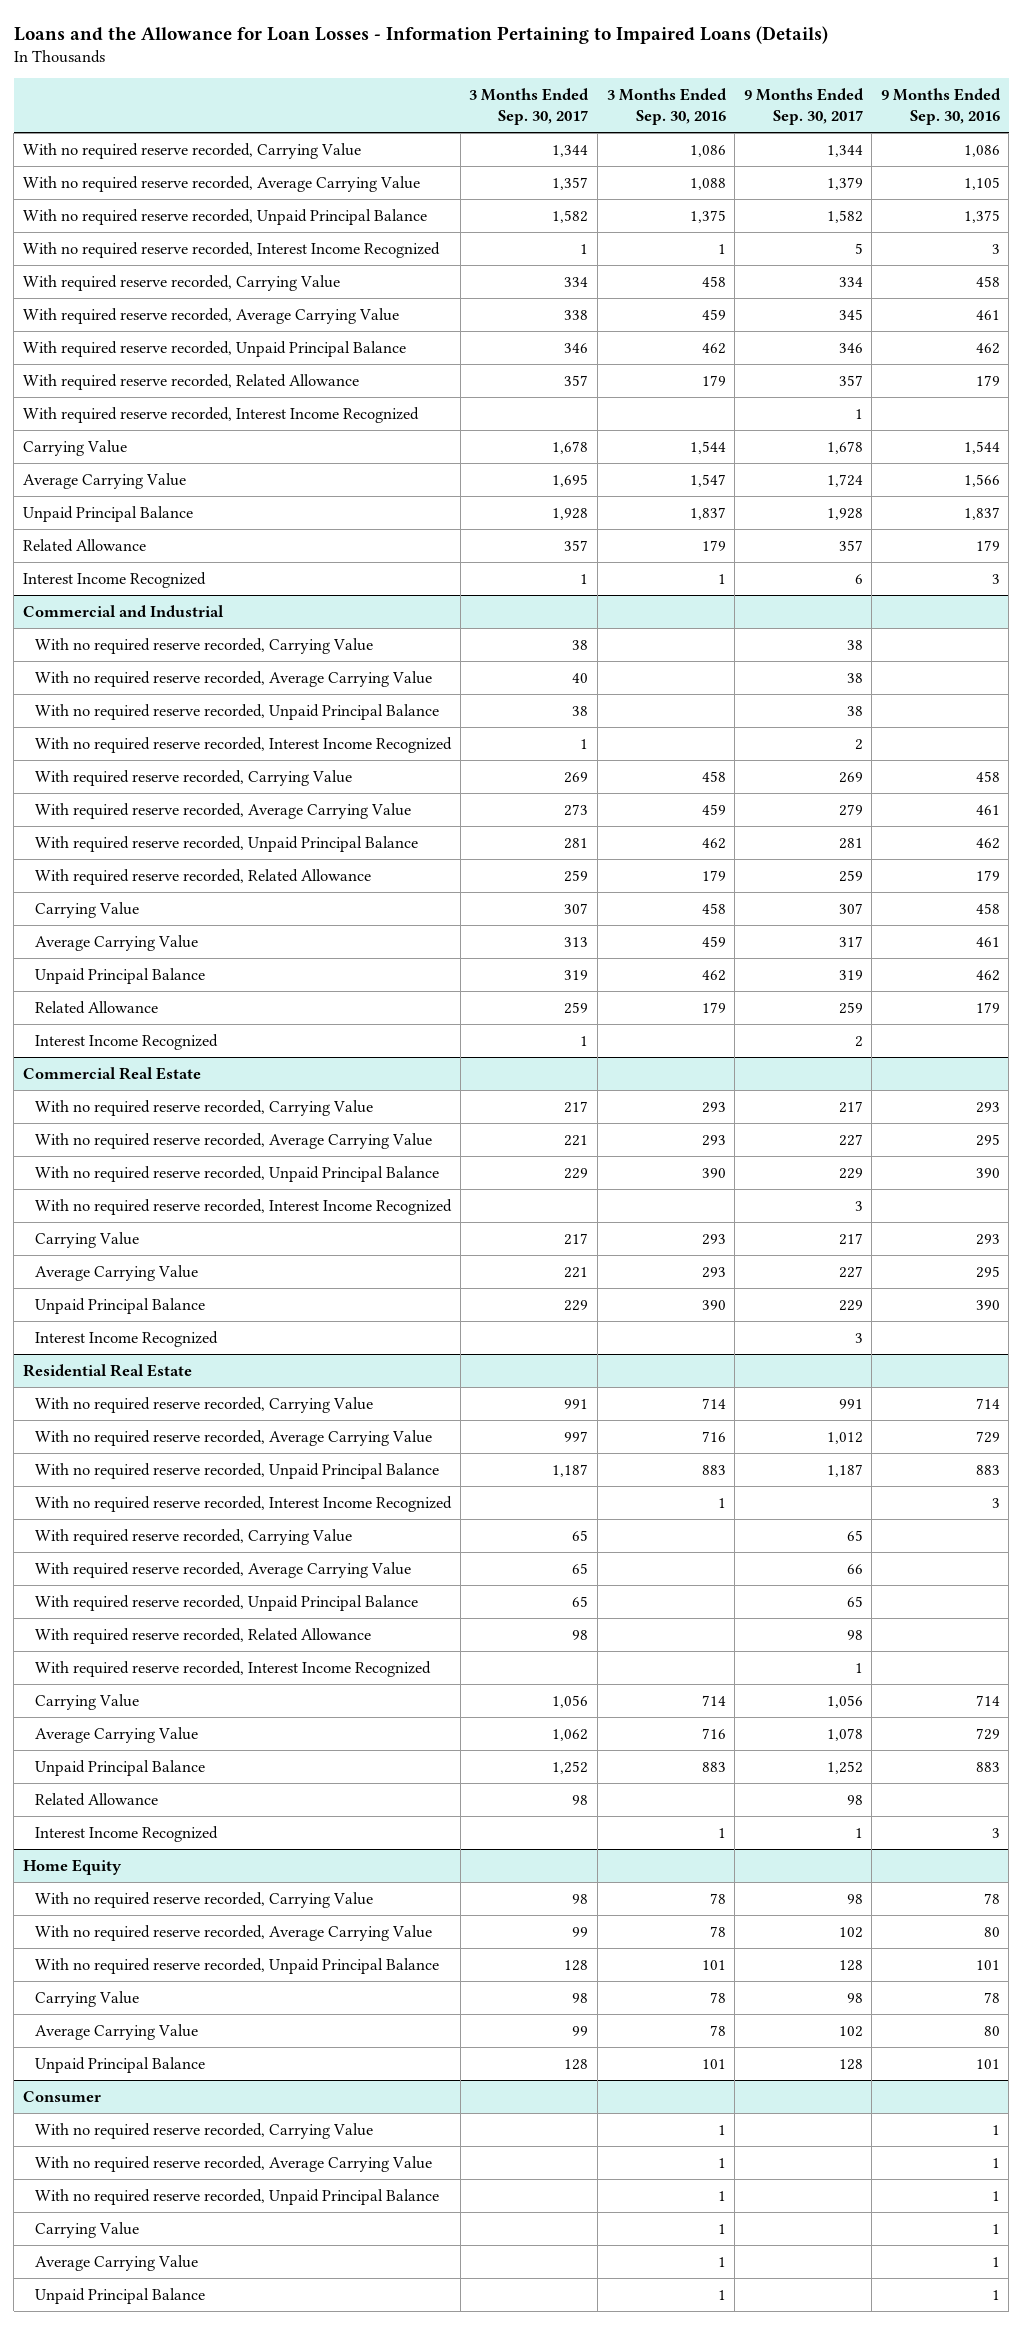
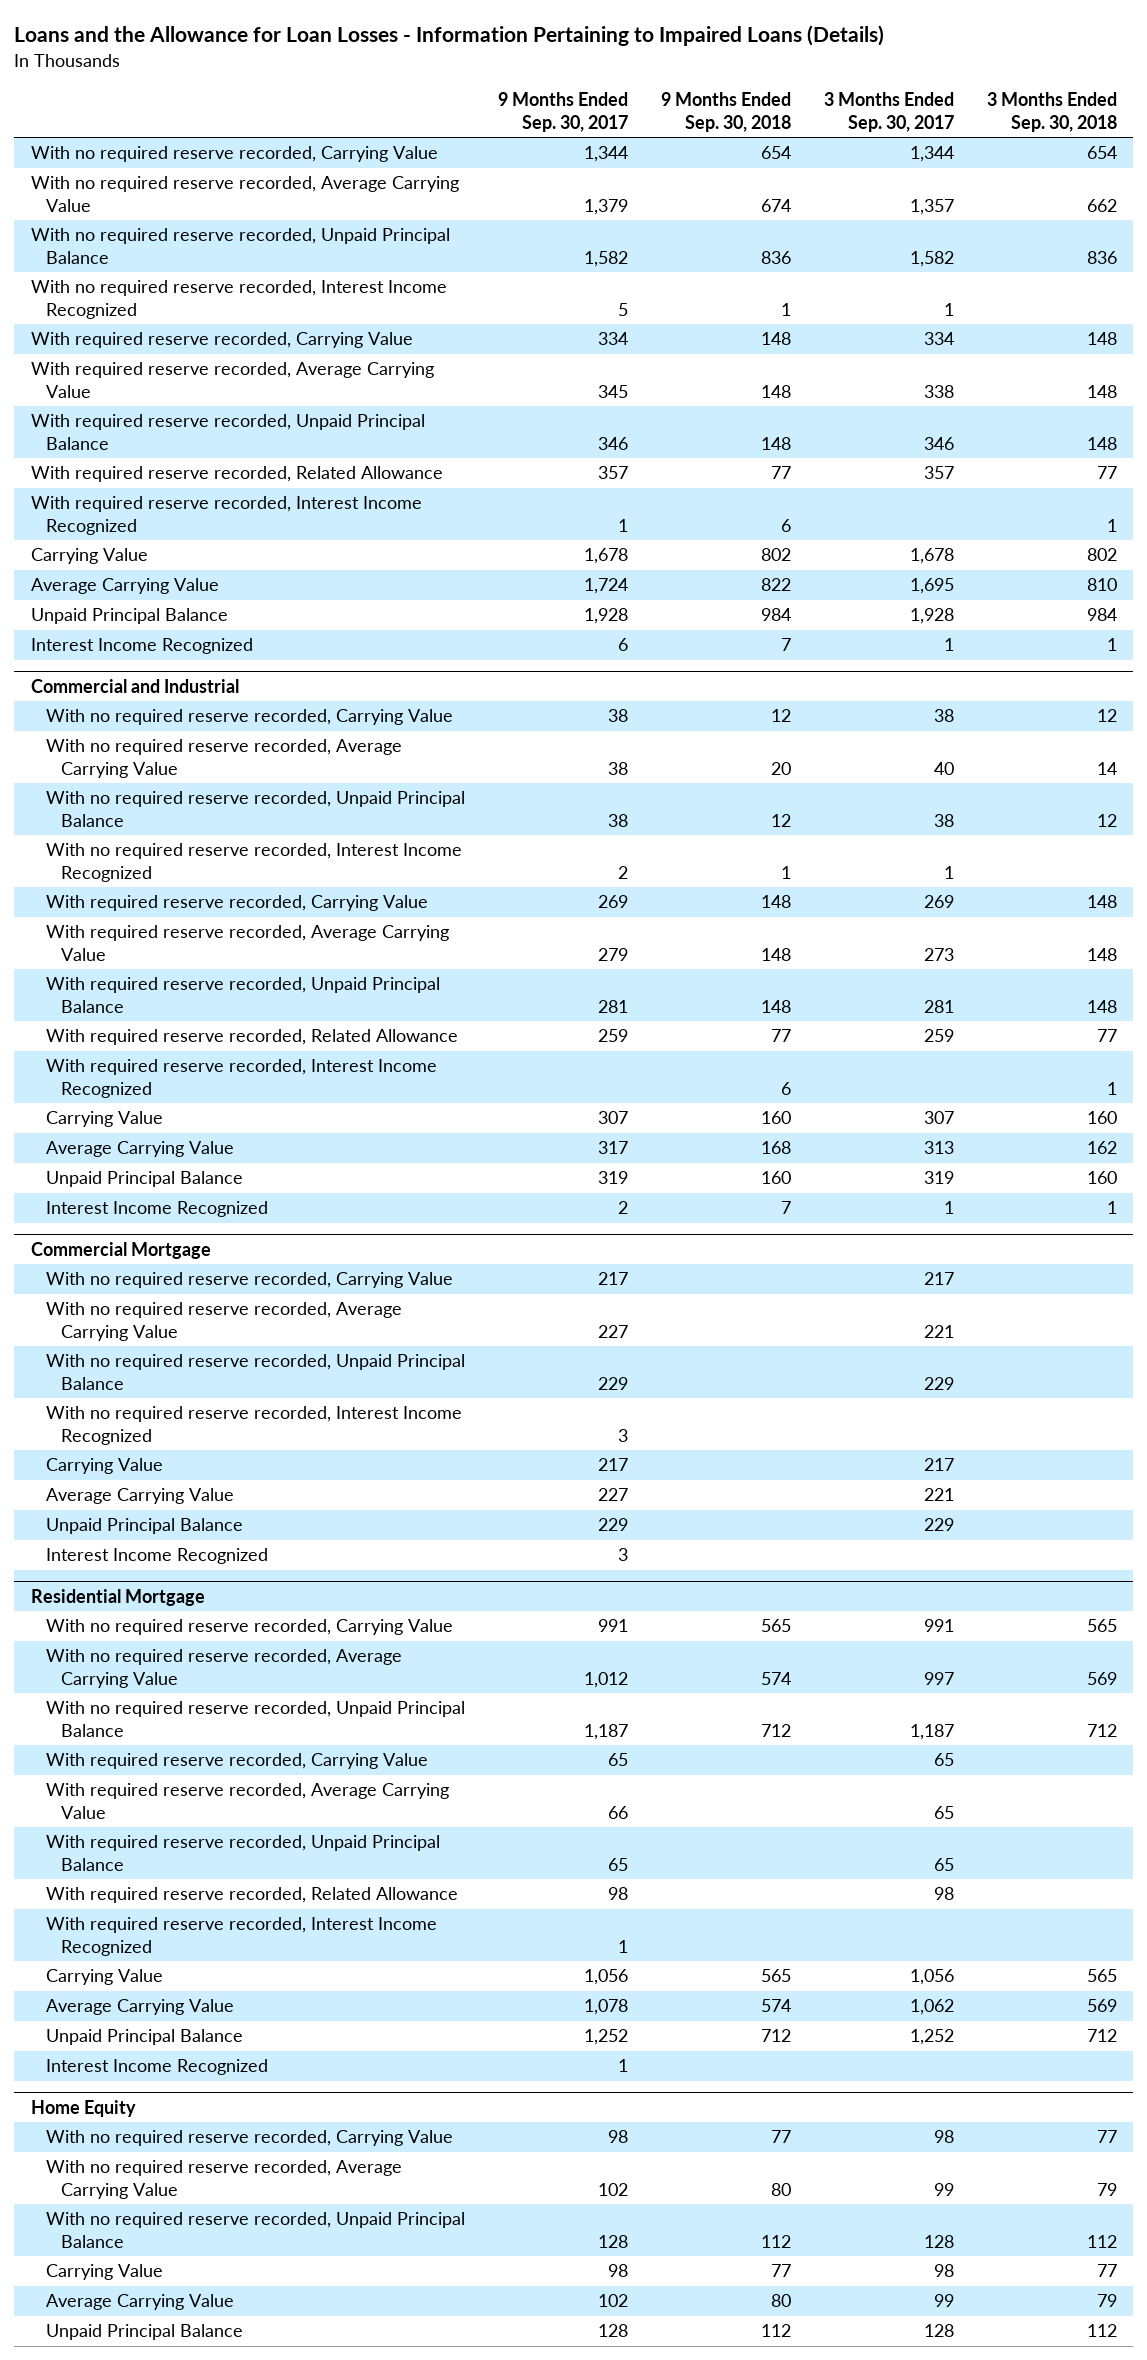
- | 3 Months Ended Sep. 30, 2017 | 3 Months Ended Sep. 30, 2016 | 9 Months Ended Sep. 30, 2017 | 9 Months Ended Sep. 30, 2016
+ | 9 Months Ended Sep. 30, 2017 | 9 Months Ended Sep. 30, 2018 | 3 Months Ended Sep. 30, 2017 | 3 Months Ended Sep. 30, 2018
- Related Allowance | 357 | 179 | 357 | 179
@ Commercial and Industrial
+ With required reserve recorded, Interest Income Recognized | | 6 | | 1
- Related Allowance | 259 | 179 | 259 | 179
- Commercial Real Estate
+ Commercial Mortgage
- Residential Real Estate
+ Residential Mortgage
- With no required reserve recorded, Interest Income Recognized | | 1 | | 3
- Related Allowance | 98 | | 98 |
- Consumer
- With no required reserve recorded, Carrying Value | | 1 | | 1
- With no required reserve recorded, Average Carrying Value | | 1 | | 1
- With no required reserve recorded, Unpaid Principal Balance | | 1 | | 1
- Carrying Value | | 1 | | 1
- Average Carrying Value | | 1 | | 1
- Unpaid Principal Balance | | 1 | | 1

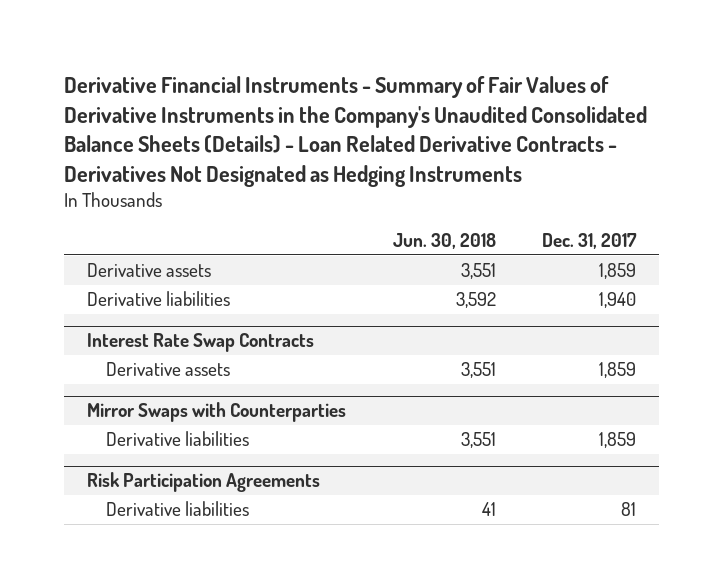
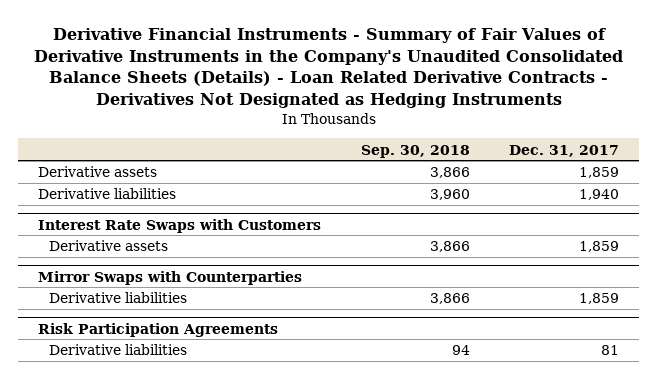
- | Jun. 30, 2018 | Dec. 31, 2017
+ | Sep. 30, 2018 | Dec. 31, 2017
- Interest Rate Swap Contracts
+ Interest Rate Swaps with Customers

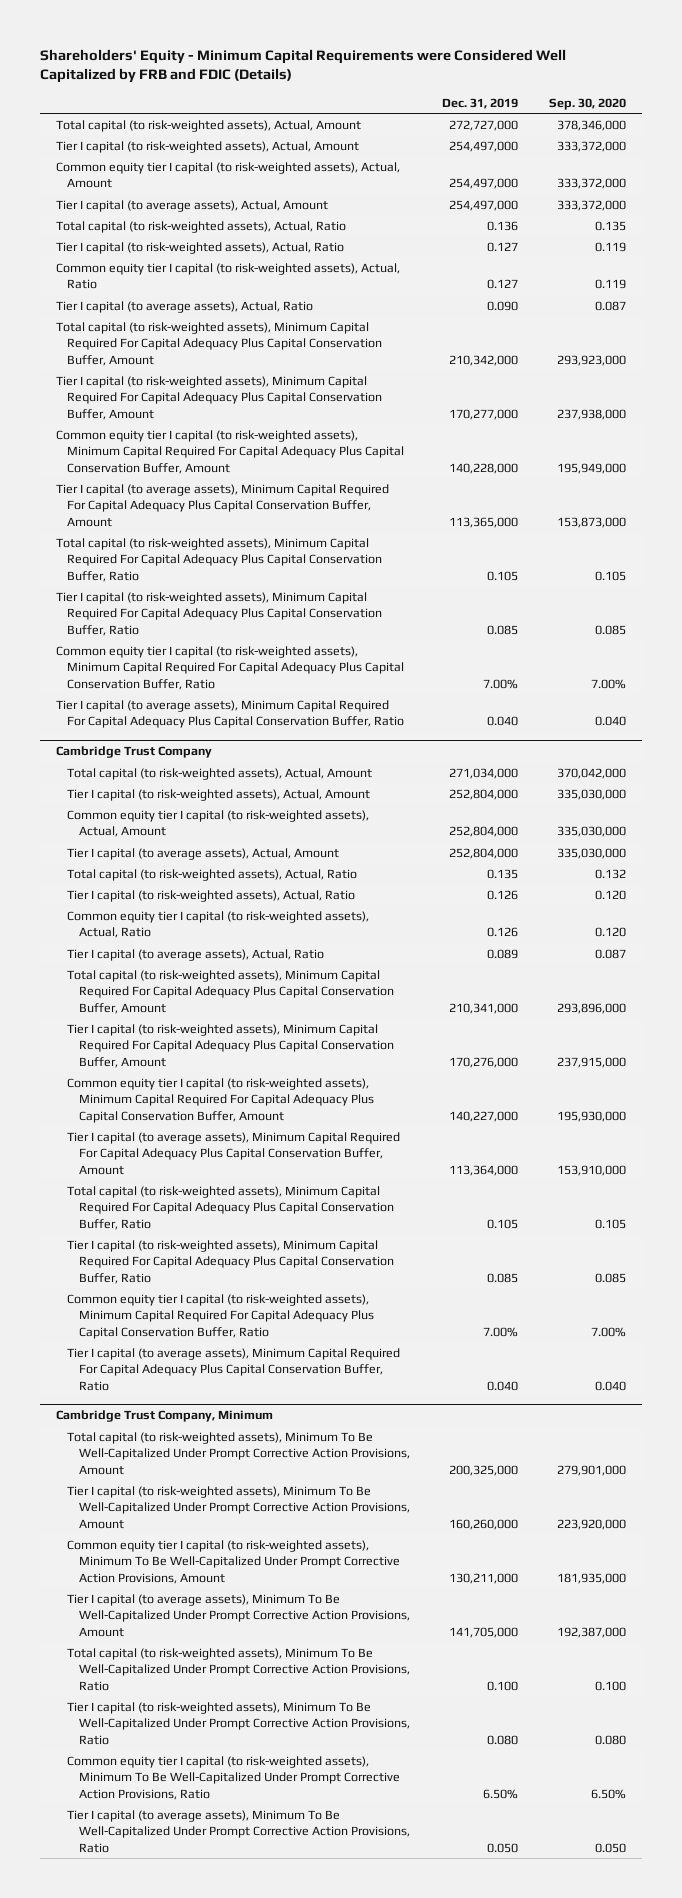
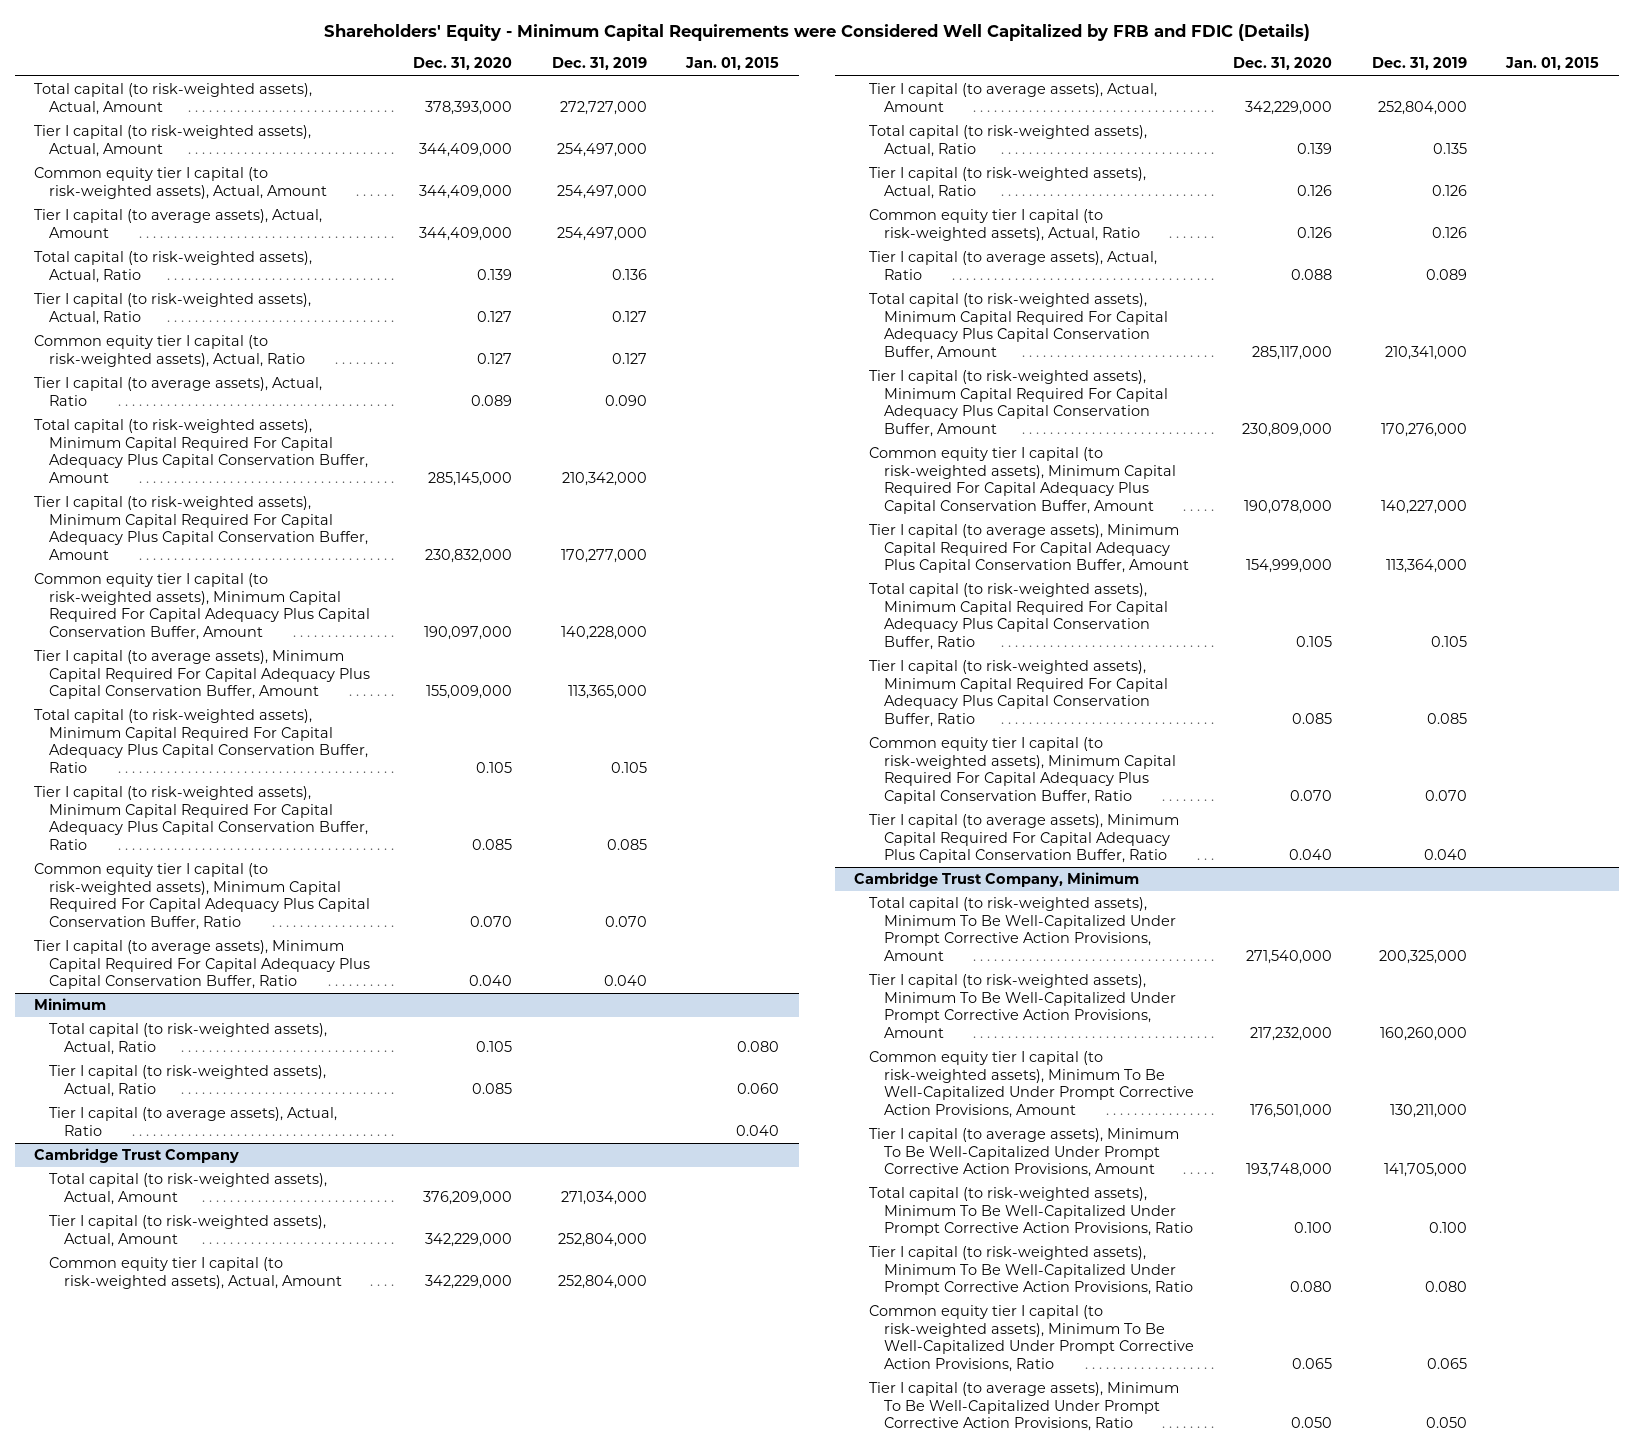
- | Dec. 31, 2019 | Sep. 30, 2020
+ | Dec. 31, 2020 | Dec. 31, 2019 | Jan. 01, 2015
- Common equity tier I capital (to risk-weighted assets), Minimum Capital Required For Capital Adequacy Plus Capital Conservation Buffer, Ratio | 7.00% | 7.00%
+ Common equity tier I capital (to risk-weighted assets), Minimum Capital Required For Capital Adequacy Plus Capital Conservation Buffer, Ratio | 0.070 | 0.070 |
+ Minimum
+ Total capital (to risk-weighted assets), Actual, Ratio | 0.105 | | 0.080
+ Tier I capital (to risk-weighted assets), Actual, Ratio | 0.085 | | 0.060
+ Tier I capital (to average assets), Actual, Ratio | | | 0.040
@ Cambridge Trust Company
- Common equity tier I capital (to risk-weighted assets), Minimum Capital Required For Capital Adequacy Plus Capital Conservation Buffer, Ratio | 7.00% | 7.00%
+ Common equity tier I capital (to risk-weighted assets), Minimum Capital Required For Capital Adequacy Plus Capital Conservation Buffer, Ratio | 0.070 | 0.070 |
@ Cambridge Trust Company, Minimum
- Common equity tier I capital (to risk-weighted assets), Minimum To Be Well-Capitalized Under Prompt Corrective Action Provisions, Ratio | 6.50% | 6.50%
+ Common equity tier I capital (to risk-weighted assets), Minimum To Be Well-Capitalized Under Prompt Corrective Action Provisions, Ratio | 0.065 | 0.065 |

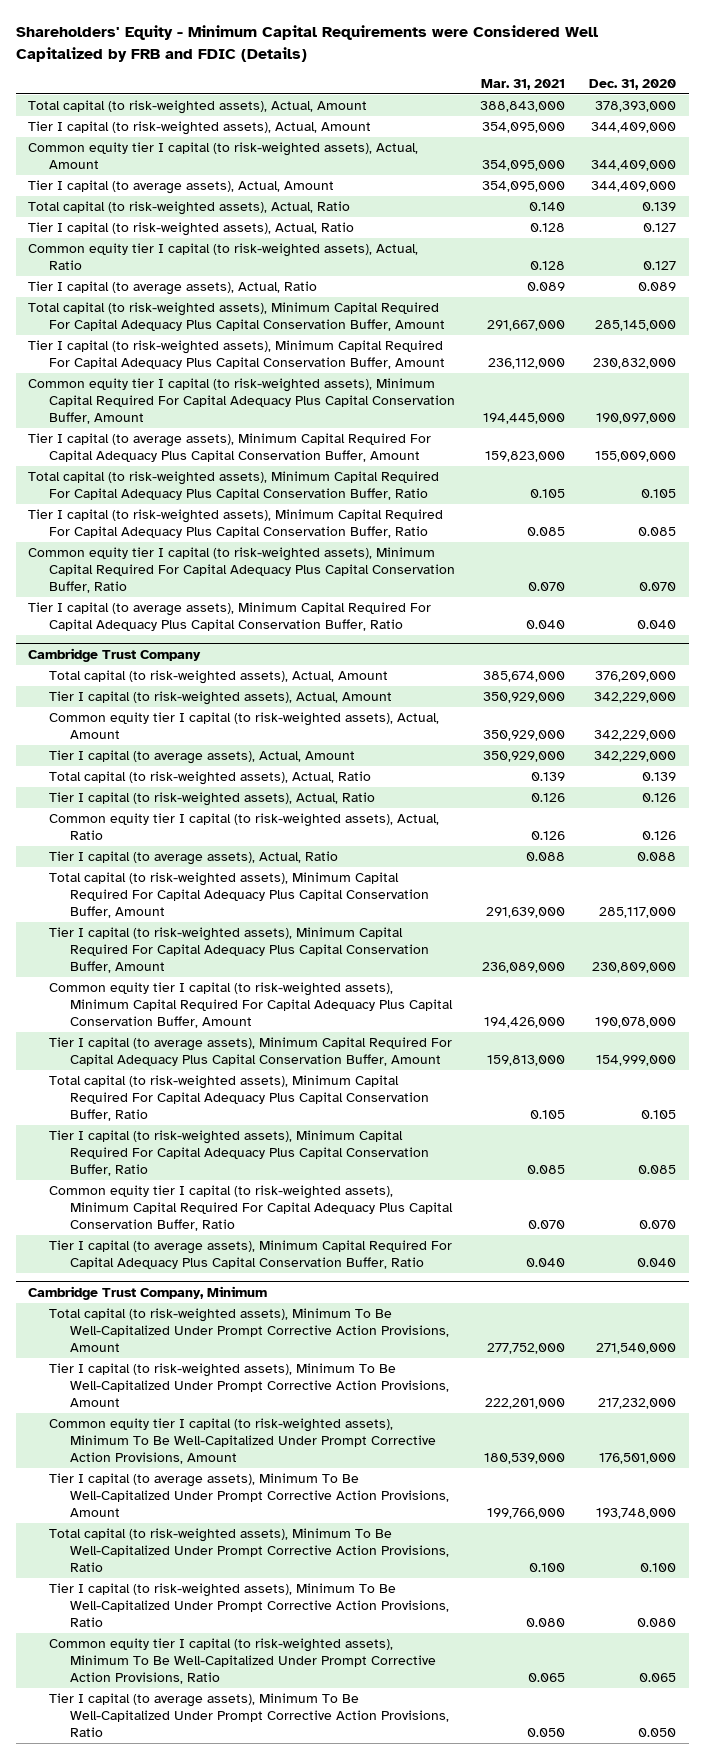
- | Dec. 31, 2020 | Dec. 31, 2019 | Jan. 01, 2015
+ | Mar. 31, 2021 | Dec. 31, 2020
- Minimum
- Total capital (to risk-weighted assets), Actual, Ratio | 0.105 | | 0.080
- Tier I capital (to risk-weighted assets), Actual, Ratio | 0.085 | | 0.060
- Tier I capital (to average assets), Actual, Ratio | | | 0.040

